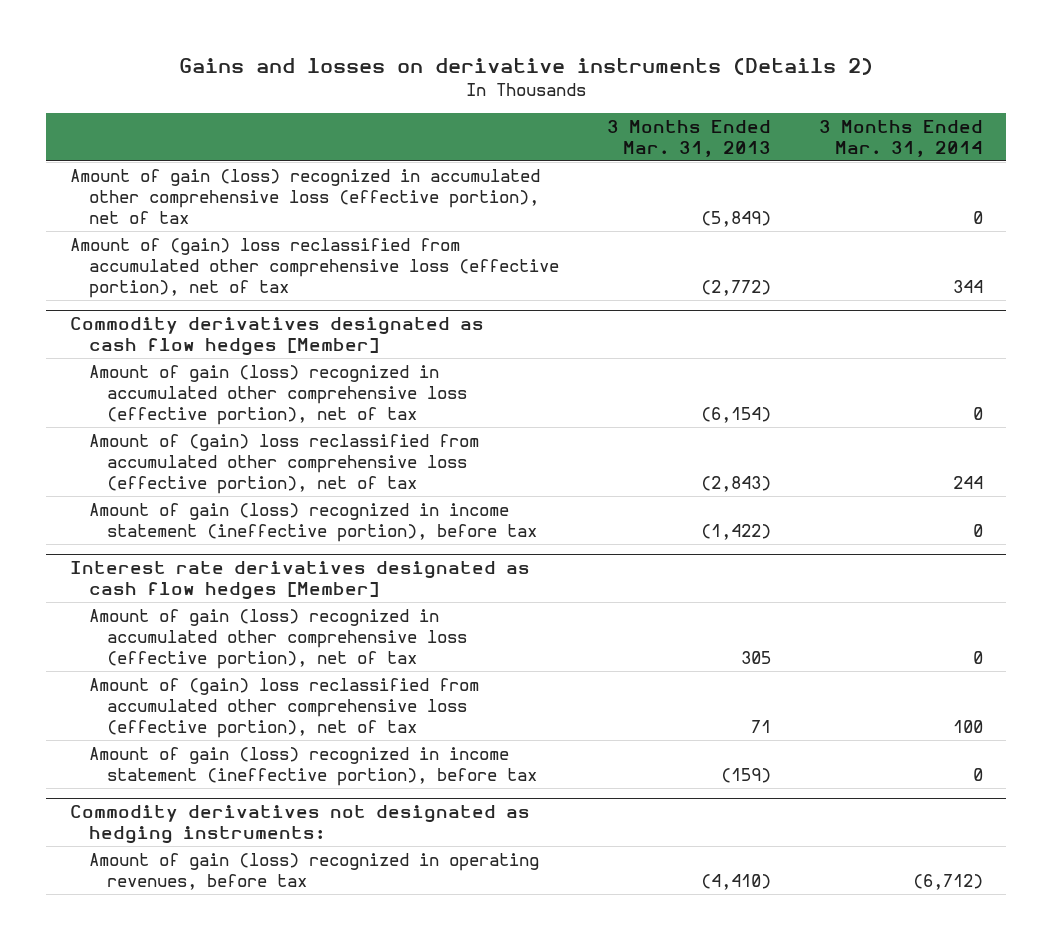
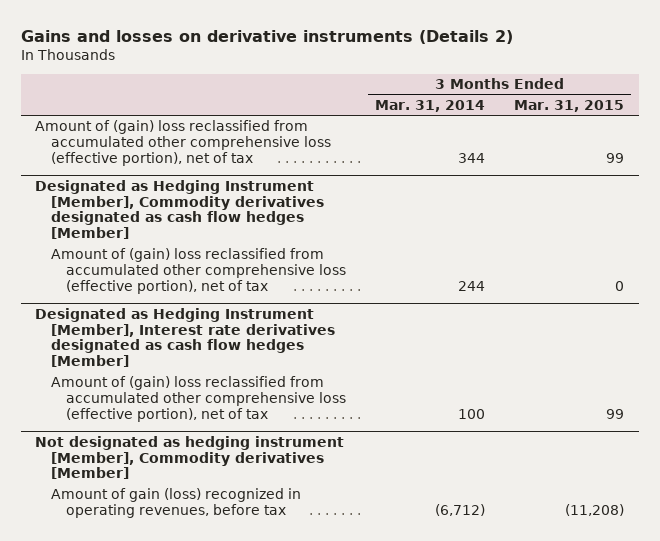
- | 3 Months Ended Mar. 31, 2013 | 3 Months Ended Mar. 31, 2014
+ | 3 Months Ended Mar. 31, 2014 | 3 Months Ended Mar. 31, 2015
- Amount of gain (loss) recognized in accumulated other comprehensive loss (effective portion), net of tax | (5,849) | 0
- Commodity derivatives designated as cash flow hedges [Member]
- Amount of gain (loss) recognized in accumulated other comprehensive loss (effective portion), net of tax | (6,154) | 0
+ Designated as Hedging Instrument [Member], Commodity derivatives designated as cash flow hedges [Member]
- Amount of gain (loss) recognized in income statement (ineffective portion), before tax | (1,422) | 0
- Interest rate derivatives designated as cash flow hedges [Member]
- Amount of gain (loss) recognized in accumulated other comprehensive loss (effective portion), net of tax | 305 | 0
+ Designated as Hedging Instrument [Member], Interest rate derivatives designated as cash flow hedges [Member]
- Amount of gain (loss) recognized in income statement (ineffective portion), before tax | (159) | 0
- Commodity derivatives not designated as hedging instruments:
+ Not designated as hedging instrument [Member], Commodity derivatives [Member]

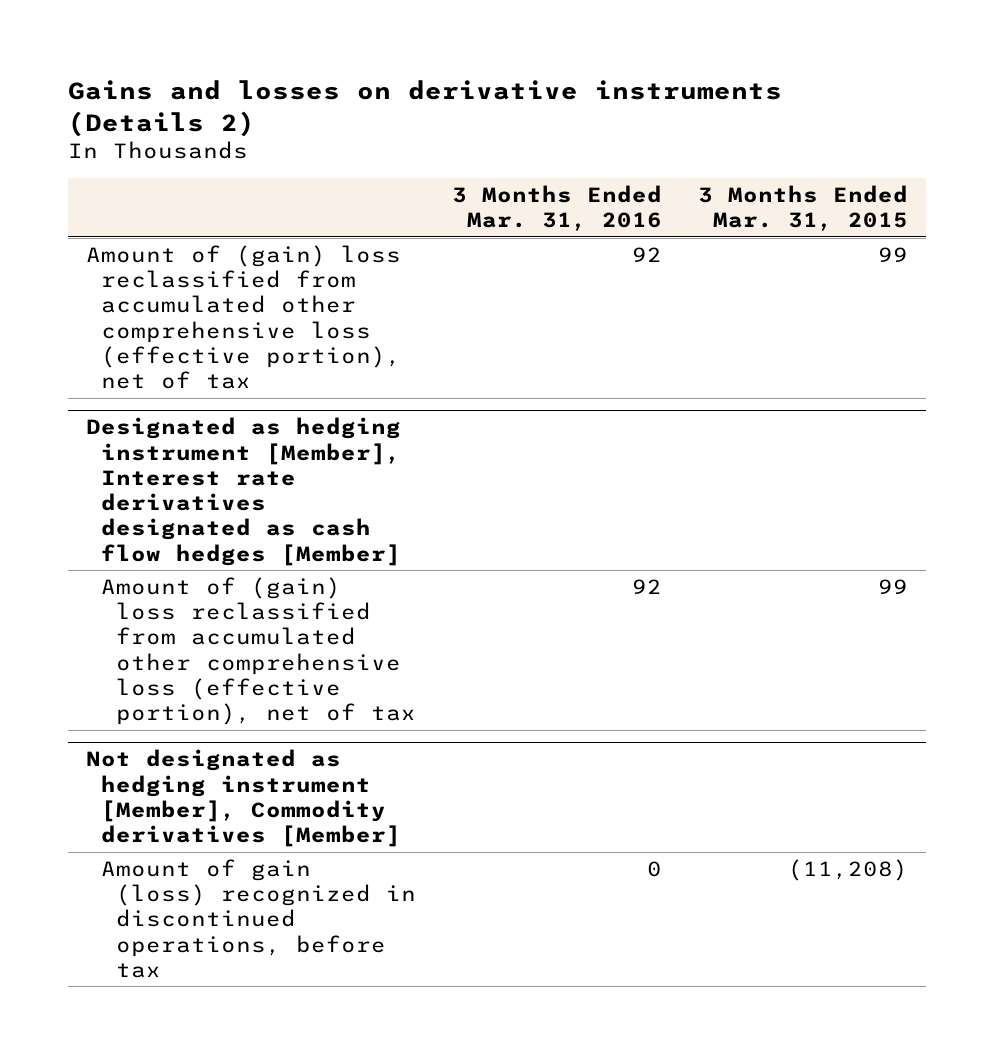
- | 3 Months Ended Mar. 31, 2014 | 3 Months Ended Mar. 31, 2015
+ | 3 Months Ended Mar. 31, 2016 | 3 Months Ended Mar. 31, 2015
- Designated as Hedging Instrument [Member], Commodity derivatives designated as cash flow hedges [Member]
- Amount of (gain) loss reclassified from accumulated other comprehensive loss (effective portion), net of tax | 244 | 0
- Designated as Hedging Instrument [Member], Interest rate derivatives designated as cash flow hedges [Member]
+ Designated as hedging instrument [Member], Interest rate derivatives designated as cash flow hedges [Member]
@ Not designated as hedging instrument [Member], Commodity derivatives [Member]
- Amount of gain (loss) recognized in operating revenues, before tax | (6,712) | (11,208)
+ Amount of gain (loss) recognized in discontinued operations, before tax | 0 | (11,208)

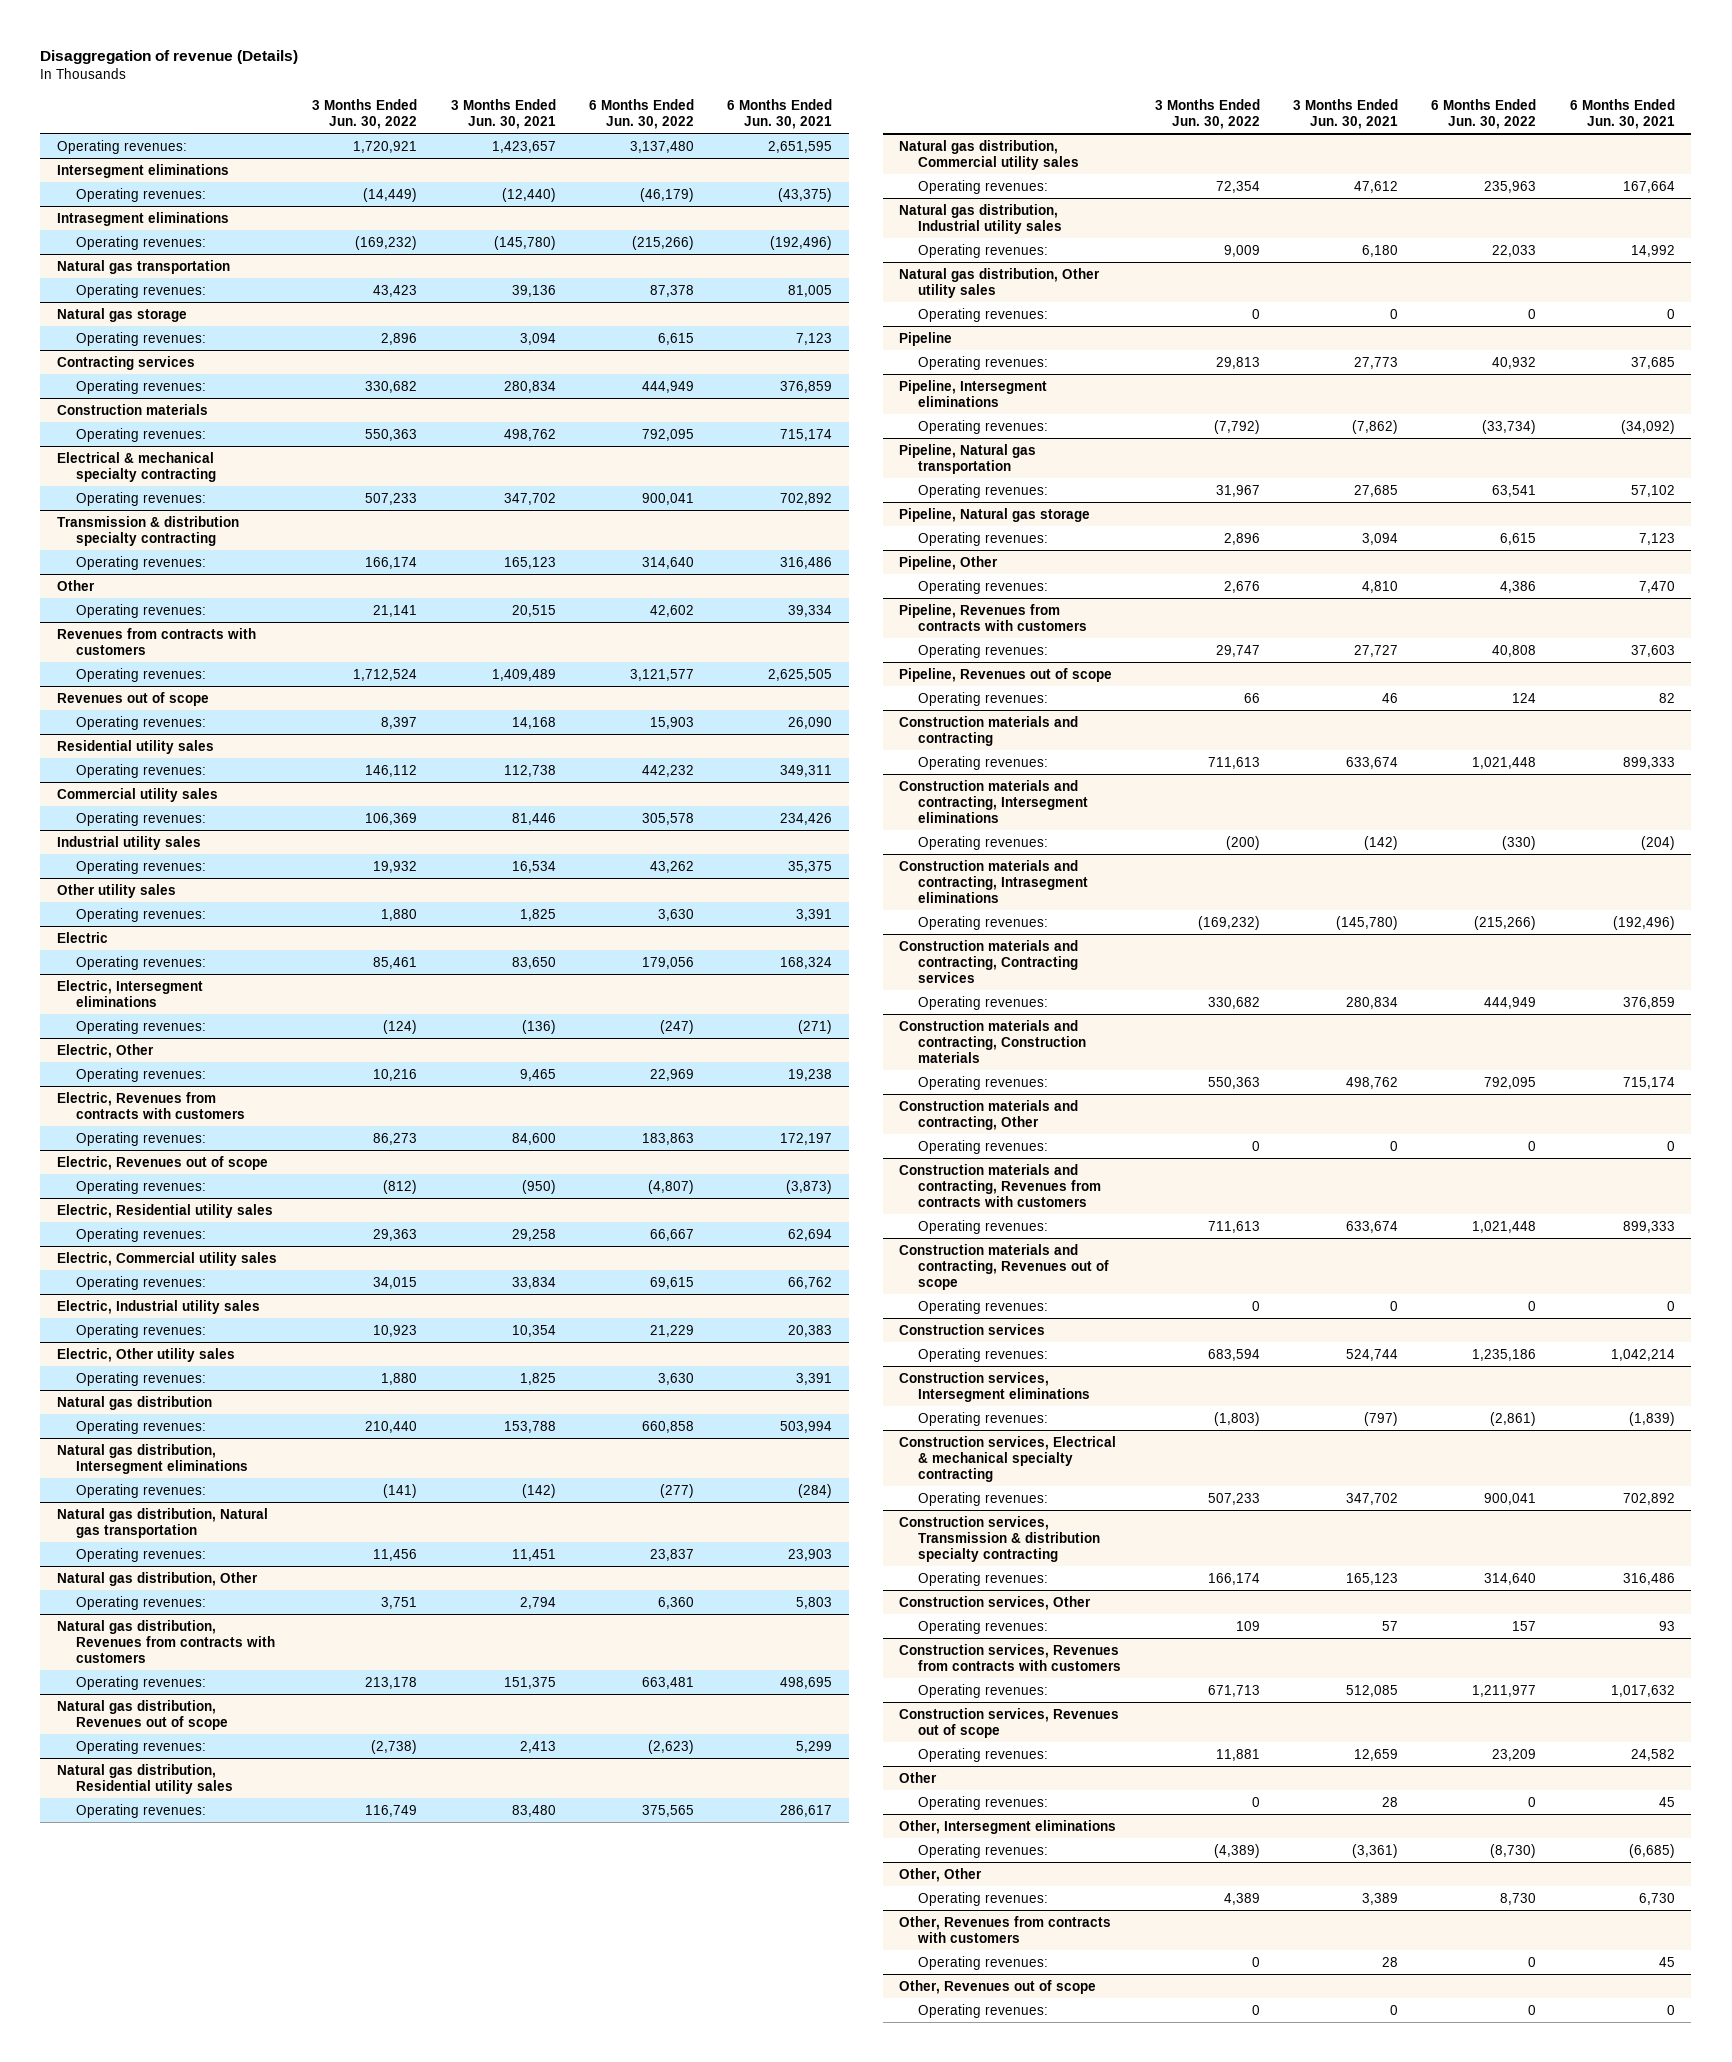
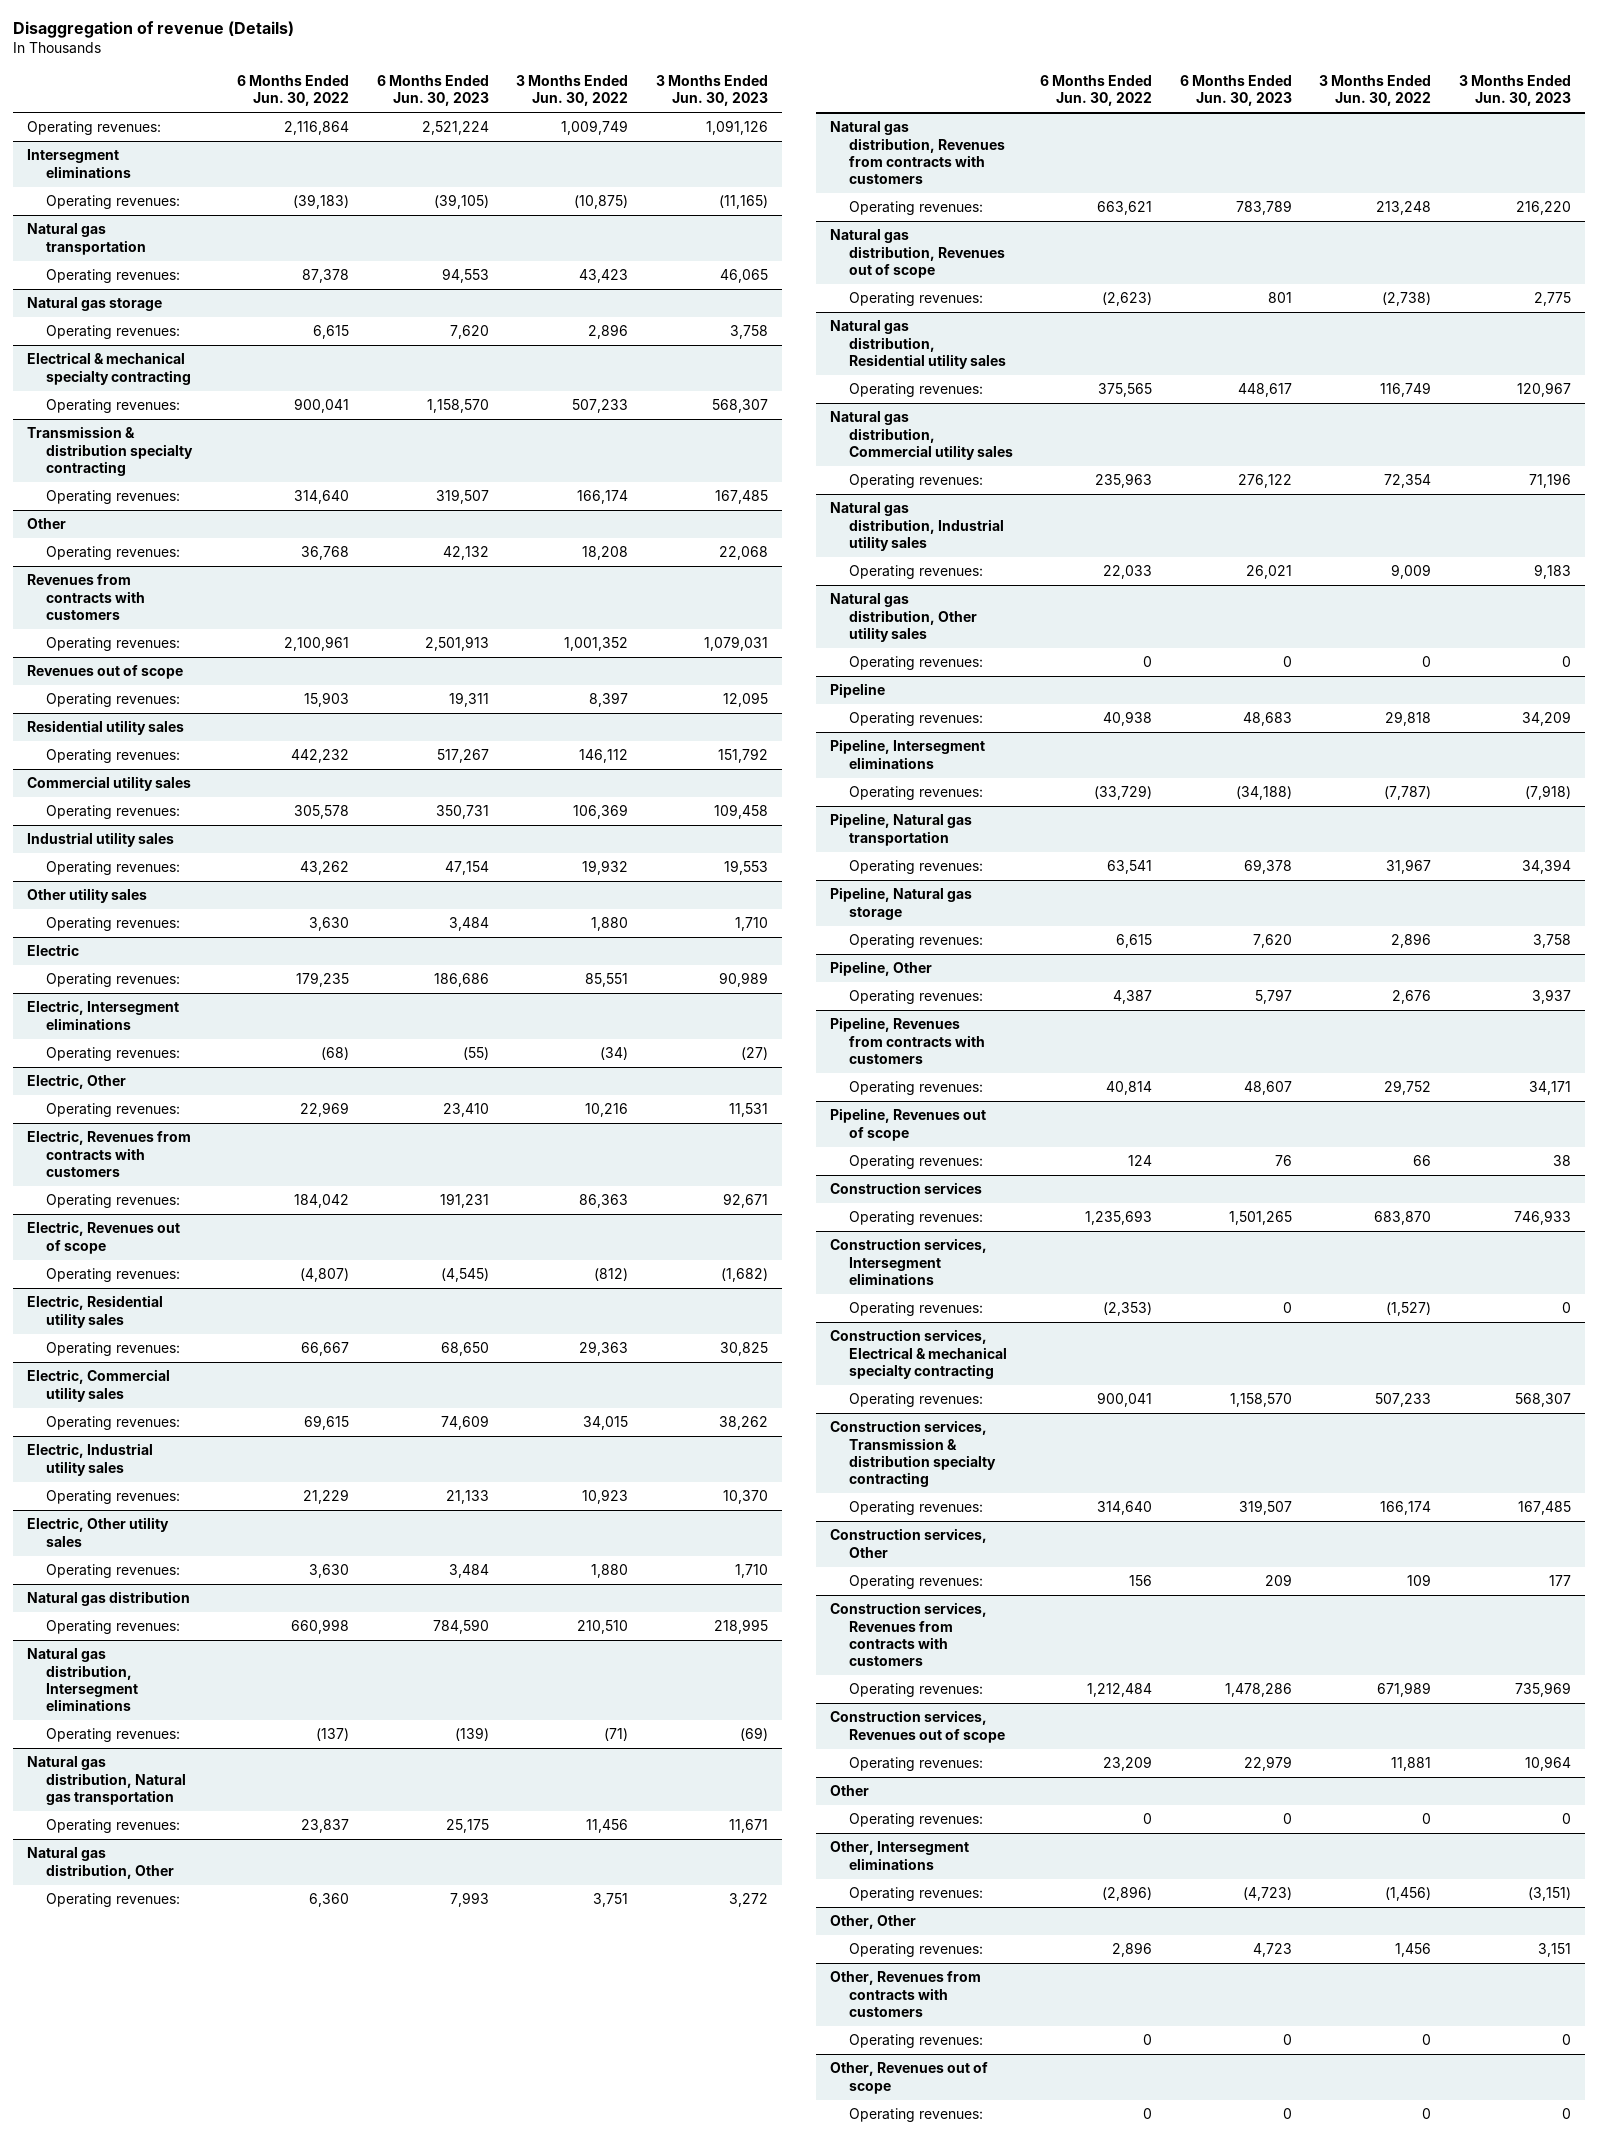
- | 3 Months Ended Jun. 30, 2022 | 3 Months Ended Jun. 30, 2021 | 6 Months Ended Jun. 30, 2022 | 6 Months Ended Jun. 30, 2021
+ | 6 Months Ended Jun. 30, 2022 | 6 Months Ended Jun. 30, 2023 | 3 Months Ended Jun. 30, 2022 | 3 Months Ended Jun. 30, 2023
- Operating revenues: | 1,720,921 | 1,423,657 | 3,137,480 | 2,651,595
+ Operating revenues: | 2,116,864 | 2,521,224 | 1,009,749 | 1,091,126
@ Intersegment eliminations
- Operating revenues: | (14,449) | (12,440) | (46,179) | (43,375)
- Intrasegment eliminations
- Operating revenues: | (169,232) | (145,780) | (215,266) | (192,496)
@ Intersegment eliminations
+ Operating revenues: | (39,183) | (39,105) | (10,875) | (11,165)
- Contracting services
- Operating revenues: | 330,682 | 280,834 | 444,949 | 376,859
- Construction materials
- Operating revenues: | 550,363 | 498,762 | 792,095 | 715,174
@ Other
- Operating revenues: | 21,141 | 20,515 | 42,602 | 39,334
+ Operating revenues: | 36,768 | 42,132 | 18,208 | 22,068
@ Revenues from contracts with customers
- Operating revenues: | 1,712,524 | 1,409,489 | 3,121,577 | 2,625,505
+ Operating revenues: | 2,100,961 | 2,501,913 | 1,001,352 | 1,079,031
@ Electric
- Operating revenues: | 85,461 | 83,650 | 179,056 | 168,324
+ Operating revenues: | 179,235 | 186,686 | 85,551 | 90,989
@ Electric, Intersegment eliminations
- Operating revenues: | (124) | (136) | (247) | (271)
+ Operating revenues: | (68) | (55) | (34) | (27)
@ Electric, Revenues from contracts with customers
- Operating revenues: | 86,273 | 84,600 | 183,863 | 172,197
+ Operating revenues: | 184,042 | 191,231 | 86,363 | 92,671
@ Natural gas distribution
- Operating revenues: | 210,440 | 153,788 | 660,858 | 503,994
+ Operating revenues: | 660,998 | 784,590 | 210,510 | 218,995
@ Natural gas distribution, Intersegment eliminations
- Operating revenues: | (141) | (142) | (277) | (284)
+ Operating revenues: | (137) | (139) | (71) | (69)
@ Natural gas distribution, Revenues from contracts with customers
- Operating revenues: | 213,178 | 151,375 | 663,481 | 498,695
+ Operating revenues: | 663,621 | 783,789 | 213,248 | 216,220
@ Pipeline
- Operating revenues: | 29,813 | 27,773 | 40,932 | 37,685
+ Operating revenues: | 40,938 | 48,683 | 29,818 | 34,209
@ Pipeline, Intersegment eliminations
- Operating revenues: | (7,792) | (7,862) | (33,734) | (34,092)
+ Operating revenues: | (33,729) | (34,188) | (7,787) | (7,918)
@ Pipeline, Other
- Operating revenues: | 2,676 | 4,810 | 4,386 | 7,470
+ Operating revenues: | 4,387 | 5,797 | 2,676 | 3,937
@ Pipeline, Revenues from contracts with customers
- Operating revenues: | 29,747 | 27,727 | 40,808 | 37,603
+ Operating revenues: | 40,814 | 48,607 | 29,752 | 34,171
- Construction materials and contracting
- Operating revenues: | 711,613 | 633,674 | 1,021,448 | 899,333
- Construction materials and contracting, Intersegment eliminations
- Operating revenues: | (200) | (142) | (330) | (204)
- Construction materials and contracting, Intrasegment eliminations
- Operating revenues: | (169,232) | (145,780) | (215,266) | (192,496)
- Construction materials and contracting, Contracting services
- Operating revenues: | 330,682 | 280,834 | 444,949 | 376,859
- Construction materials and contracting, Construction materials
- Operating revenues: | 550,363 | 498,762 | 792,095 | 715,174
- Construction materials and contracting, Other
- Operating revenues: | 0 | 0 | 0 | 0
- Construction materials and contracting, Revenues from contracts with customers
- Operating revenues: | 711,613 | 633,674 | 1,021,448 | 899,333
- Construction materials and contracting, Revenues out of scope
- Operating revenues: | 0 | 0 | 0 | 0
@ Construction services
- Operating revenues: | 683,594 | 524,744 | 1,235,186 | 1,042,214
+ Operating revenues: | 1,235,693 | 1,501,265 | 683,870 | 746,933
@ Construction services, Intersegment eliminations
- Operating revenues: | (1,803) | (797) | (2,861) | (1,839)
+ Operating revenues: | (2,353) | 0 | (1,527) | 0
@ Construction services, Other
- Operating revenues: | 109 | 57 | 157 | 93
+ Operating revenues: | 156 | 209 | 109 | 177
@ Construction services, Revenues from contracts with customers
- Operating revenues: | 671,713 | 512,085 | 1,211,977 | 1,017,632
+ Operating revenues: | 1,212,484 | 1,478,286 | 671,989 | 735,969
@ Other, Intersegment eliminations
- Operating revenues: | (4,389) | (3,361) | (8,730) | (6,685)
+ Operating revenues: | (2,896) | (4,723) | (1,456) | (3,151)
@ Other, Other
- Operating revenues: | 4,389 | 3,389 | 8,730 | 6,730
+ Operating revenues: | 2,896 | 4,723 | 1,456 | 3,151

